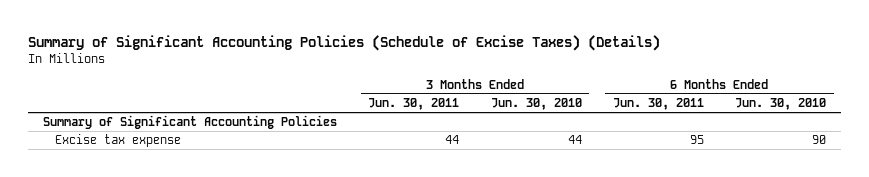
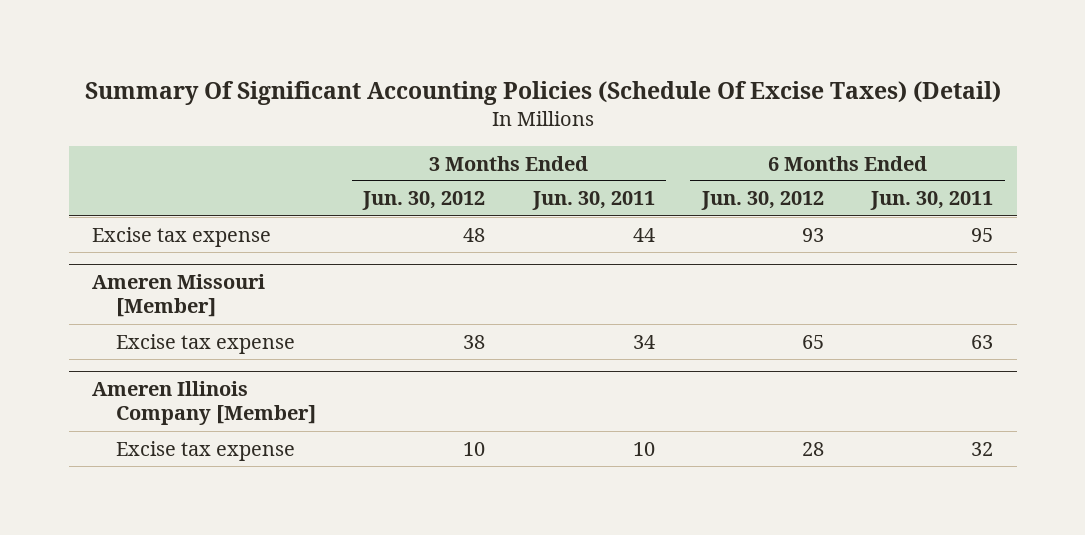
- Summary of Significant Accounting Policies (Schedule of Excise Taxes) (Details)
+ Summary Of Significant Accounting Policies (Schedule Of Excise Taxes) (Detail)
- | 3 Months Ended Jun. 30, 2011 | 3 Months Ended Jun. 30, 2010 | 6 Months Ended Jun. 30, 2011 | 6 Months Ended Jun. 30, 2010
+ | 3 Months Ended Jun. 30, 2012 | 3 Months Ended Jun. 30, 2011 | 6 Months Ended Jun. 30, 2012 | 6 Months Ended Jun. 30, 2011
- Summary of Significant Accounting Policies
+ Ameren Missouri [Member]
+ Excise tax expense | 38 | 34 | 65 | 63
+ Ameren Illinois Company [Member]
+ Excise tax expense | 10 | 10 | 28 | 32

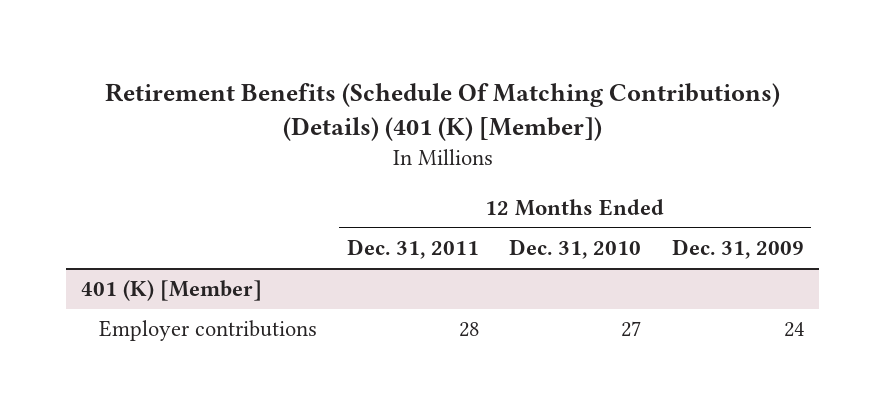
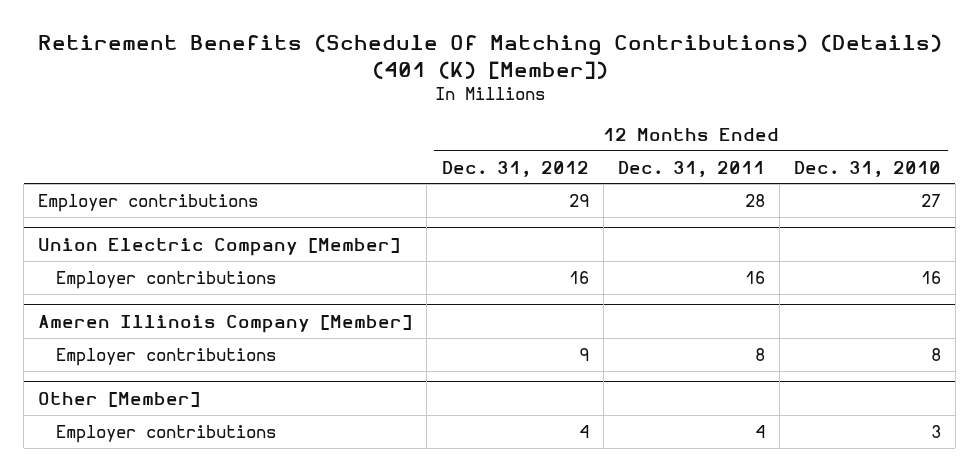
- | 12 Months Ended Dec. 31, 2011 | 12 Months Ended Dec. 31, 2010 | 12 Months Ended Dec. 31, 2009
+ | 12 Months Ended Dec. 31, 2012 | 12 Months Ended Dec. 31, 2011 | 12 Months Ended Dec. 31, 2010
- 401 (K) [Member]
+ Union Electric Company [Member]
+ Employer contributions | 16 | 16 | 16
+ Ameren Illinois Company [Member]
+ Employer contributions | 9 | 8 | 8
+ Other [Member]
+ Employer contributions | 4 | 4 | 3

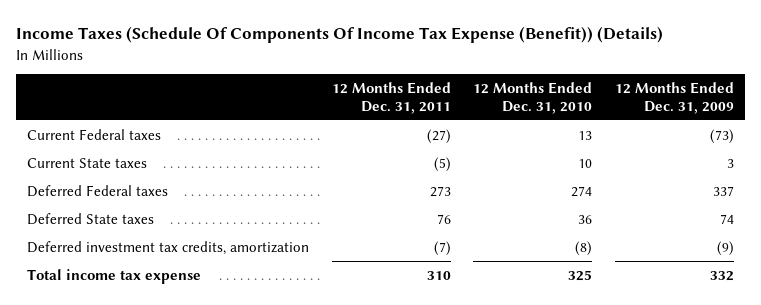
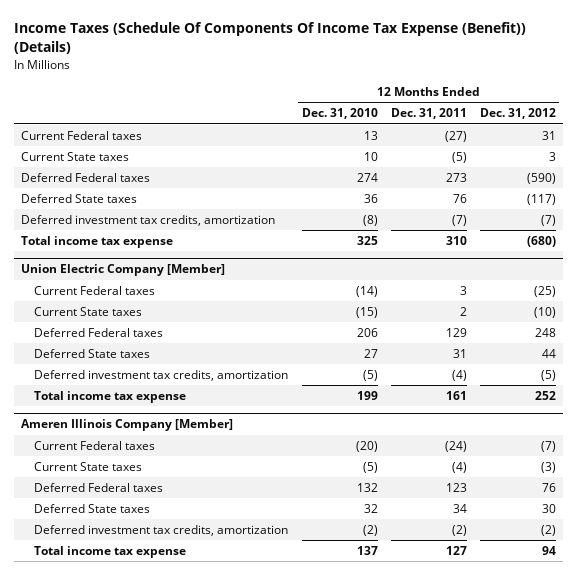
- | 12 Months Ended Dec. 31, 2011 | 12 Months Ended Dec. 31, 2010 | 12 Months Ended Dec. 31, 2009
+ | 12 Months Ended Dec. 31, 2010 | 12 Months Ended Dec. 31, 2011 | 12 Months Ended Dec. 31, 2012
+ Union Electric Company [Member]
+ Current Federal taxes | (14) | 3 | (25)
+ Current State taxes | (15) | 2 | (10)
+ Deferred Federal taxes | 206 | 129 | 248
+ Deferred State taxes | 27 | 31 | 44
+ Deferred investment tax credits, amortization | (5) | (4) | (5)
+ Total income tax expense | 199 | 161 | 252
+ Ameren Illinois Company [Member]
+ Current Federal taxes | (20) | (24) | (7)
+ Current State taxes | (5) | (4) | (3)
+ Deferred Federal taxes | 132 | 123 | 76
+ Deferred State taxes | 32 | 34 | 30
+ Deferred investment tax credits, amortization | (2) | (2) | (2)
+ Total income tax expense | 137 | 127 | 94

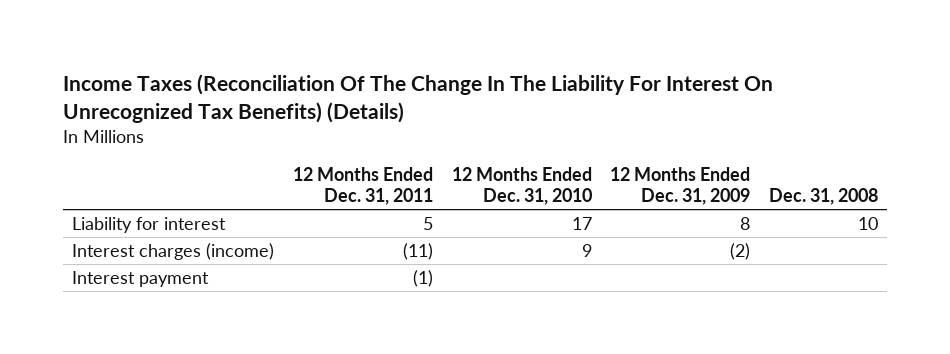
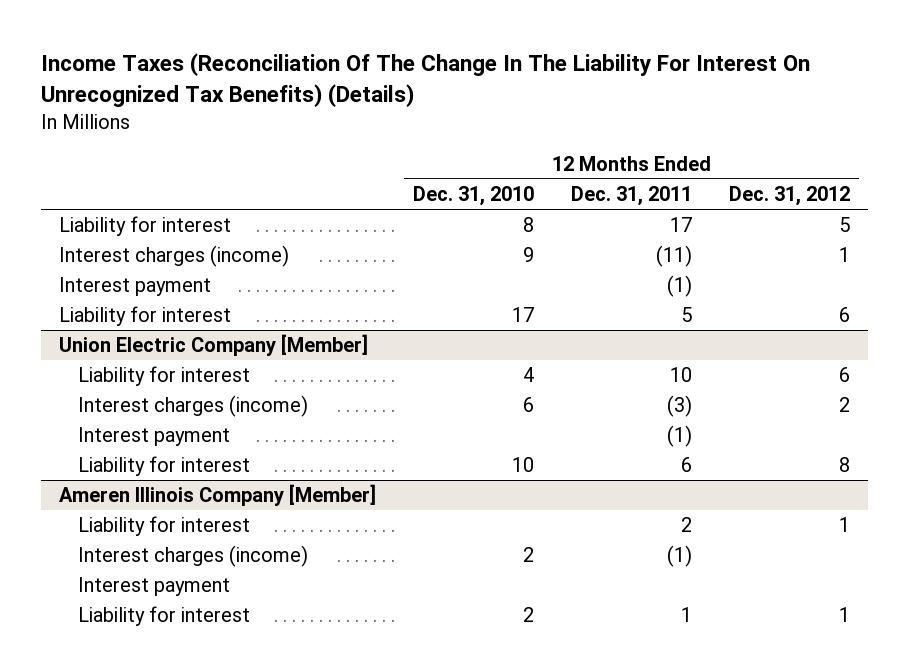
- | 12 Months Ended Dec. 31, 2011 | 12 Months Ended Dec. 31, 2010 | 12 Months Ended Dec. 31, 2009 | Dec. 31, 2008
+ | 12 Months Ended Dec. 31, 2010 | 12 Months Ended Dec. 31, 2011 | 12 Months Ended Dec. 31, 2012
+ Liability for interest | 8 | 17 | 5
moved down: Liability for interest | 17 | 5 | 6
+ Union Electric Company [Member]
+ Liability for interest | 4 | 10 | 6
+ Interest charges (income) | 6 | (3) | 2
+ Interest payment | | (1) |
+ Liability for interest | 10 | 6 | 8
+ Ameren Illinois Company [Member]
+ Liability for interest | | 2 | 1
+ Interest charges (income) | 2 | (1) |
+ Interest payment
+ Liability for interest | 2 | 1 | 1

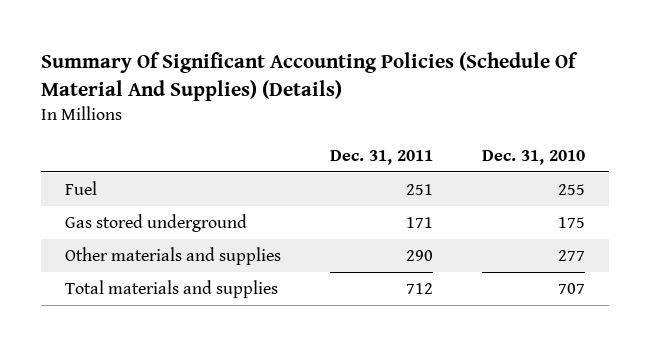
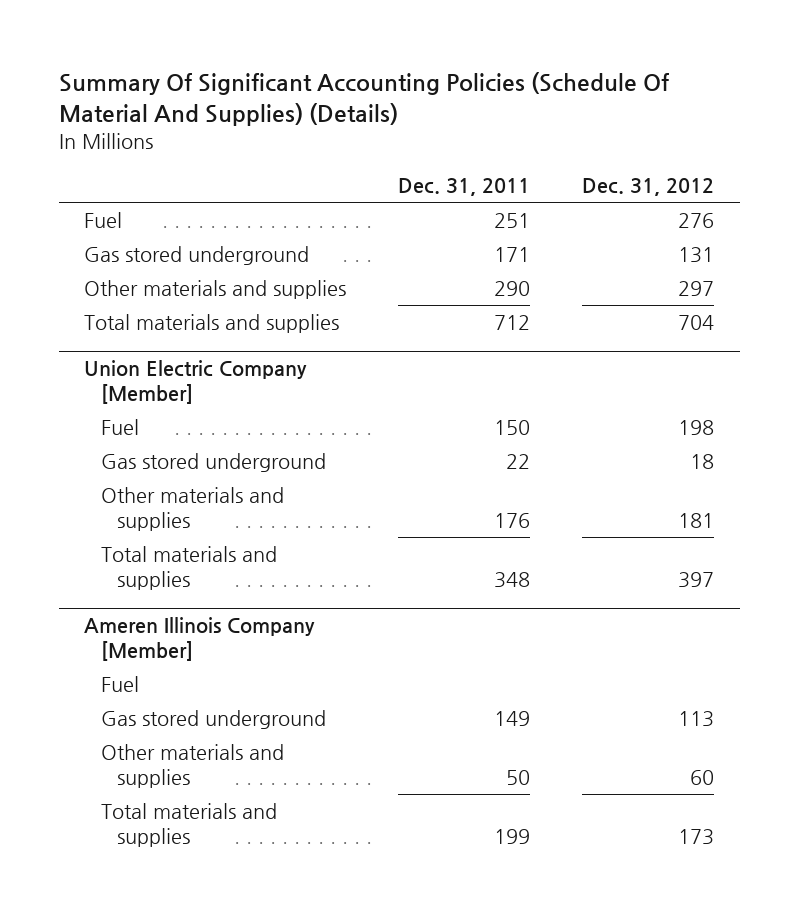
- | Dec. 31, 2011 | Dec. 31, 2010
+ | Dec. 31, 2011 | Dec. 31, 2012
+ Union Electric Company [Member]
+ Fuel | 150 | 198
+ Gas stored underground | 22 | 18
+ Other materials and supplies | 176 | 181
+ Total materials and supplies | 348 | 397
+ Ameren Illinois Company [Member]
+ Fuel
+ Gas stored underground | 149 | 113
+ Other materials and supplies | 50 | 60
+ Total materials and supplies | 199 | 173

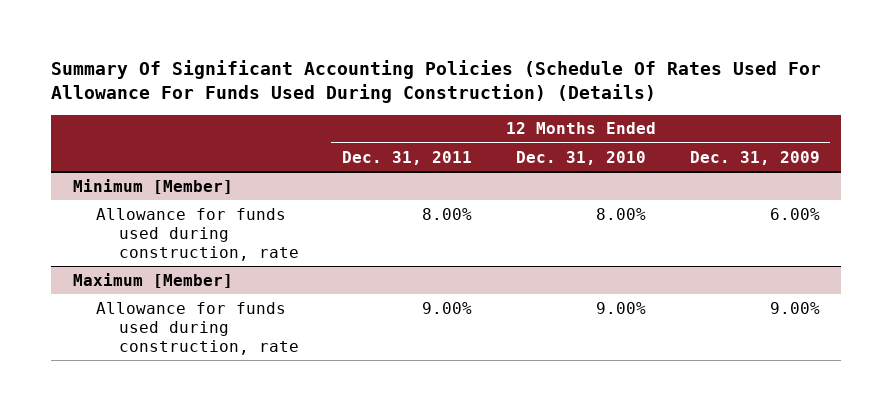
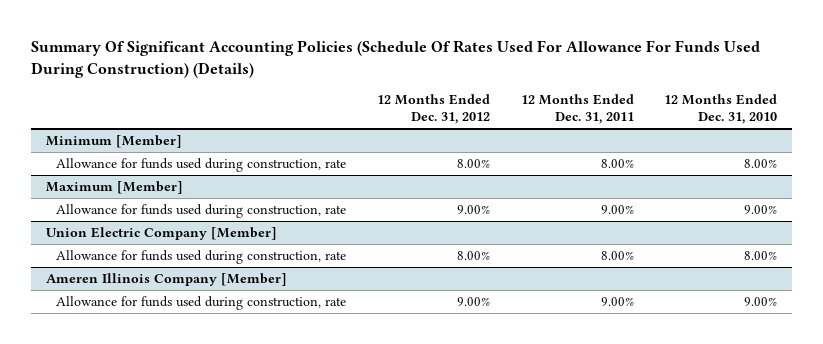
- | 12 Months Ended Dec. 31, 2011 | 12 Months Ended Dec. 31, 2010 | 12 Months Ended Dec. 31, 2009
+ | 12 Months Ended Dec. 31, 2012 | 12 Months Ended Dec. 31, 2011 | 12 Months Ended Dec. 31, 2010
+ Union Electric Company [Member]
+ Allowance for funds used during construction, rate | 8.00% | 8.00% | 8.00%
+ Ameren Illinois Company [Member]
+ Allowance for funds used during construction, rate | 9.00% | 9.00% | 9.00%

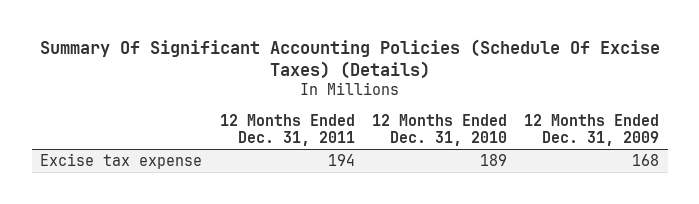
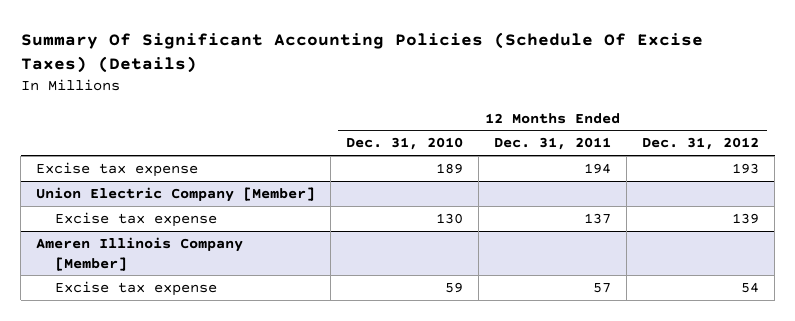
- | 12 Months Ended Dec. 31, 2011 | 12 Months Ended Dec. 31, 2010 | 12 Months Ended Dec. 31, 2009
+ | 12 Months Ended Dec. 31, 2010 | 12 Months Ended Dec. 31, 2011 | 12 Months Ended Dec. 31, 2012
+ Union Electric Company [Member]
+ Excise tax expense | 130 | 137 | 139
+ Ameren Illinois Company [Member]
+ Excise tax expense | 59 | 57 | 54

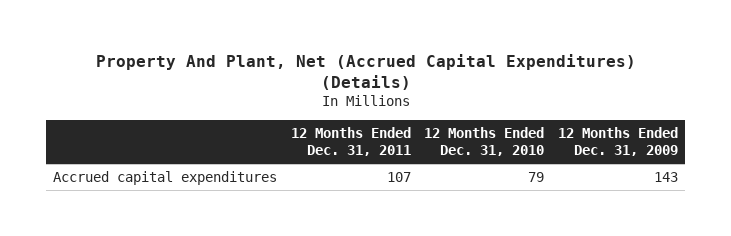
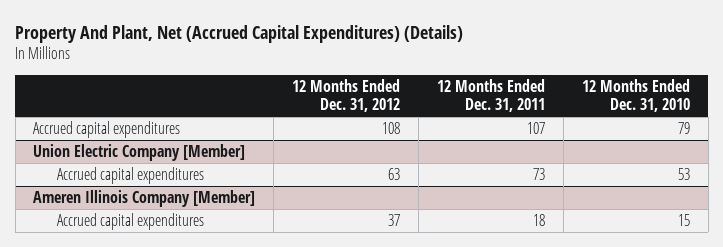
- | 12 Months Ended Dec. 31, 2011 | 12 Months Ended Dec. 31, 2010 | 12 Months Ended Dec. 31, 2009
+ | 12 Months Ended Dec. 31, 2012 | 12 Months Ended Dec. 31, 2011 | 12 Months Ended Dec. 31, 2010
+ Union Electric Company [Member]
+ Accrued capital expenditures | 63 | 73 | 53
+ Ameren Illinois Company [Member]
+ Accrued capital expenditures | 37 | 18 | 15

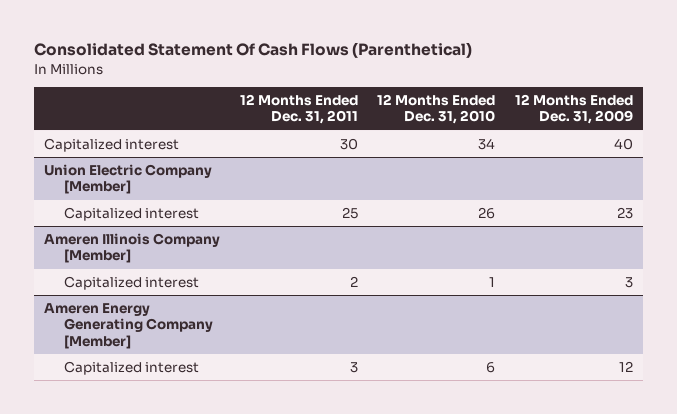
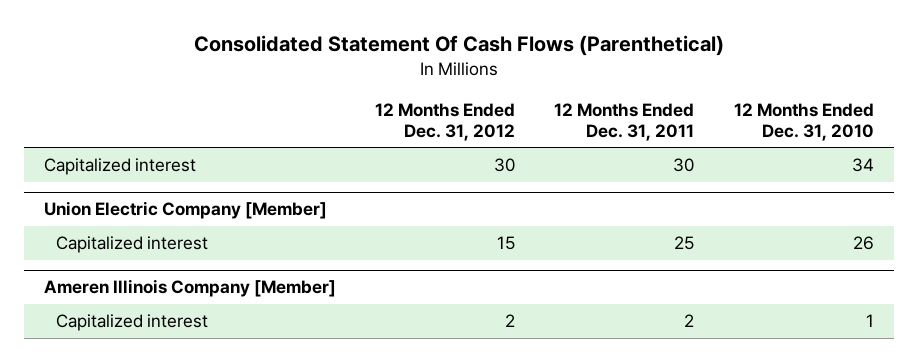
- | 12 Months Ended Dec. 31, 2011 | 12 Months Ended Dec. 31, 2010 | 12 Months Ended Dec. 31, 2009
+ | 12 Months Ended Dec. 31, 2012 | 12 Months Ended Dec. 31, 2011 | 12 Months Ended Dec. 31, 2010
- Ameren Energy Generating Company [Member]
- Capitalized interest | 3 | 6 | 12

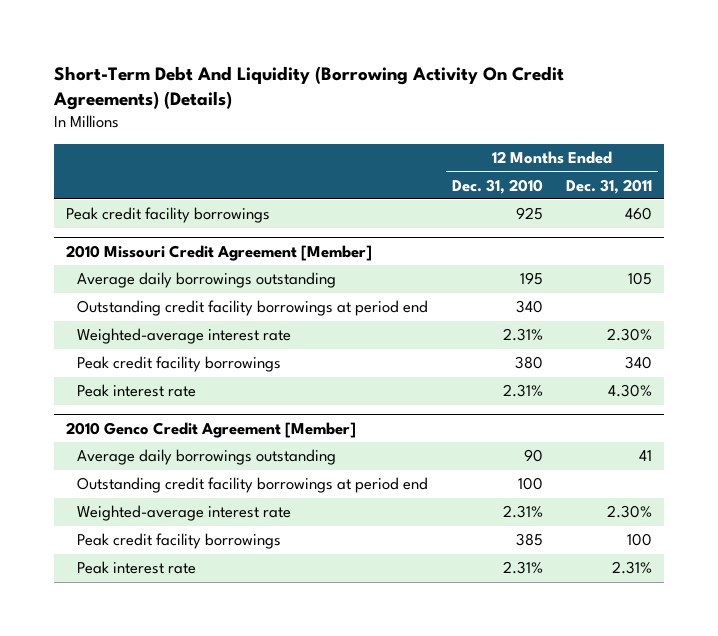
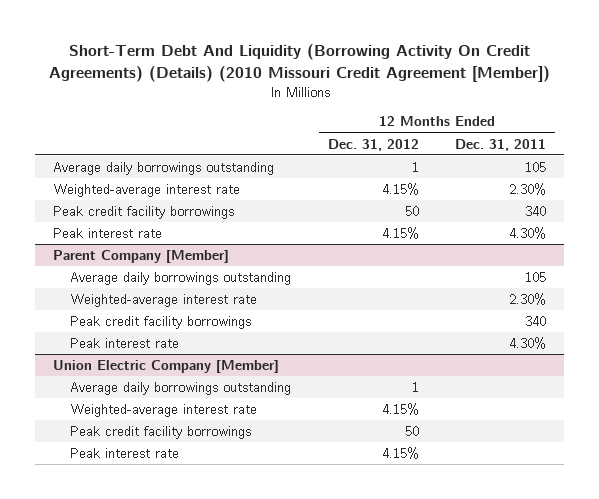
- Short-Term Debt And Liquidity (Borrowing Activity On Credit Agreements) (Details)
+ Short-Term Debt And Liquidity (Borrowing Activity On Credit Agreements) (Details) (2010 Missouri Credit Agreement [Member])
- | 12 Months Ended Dec. 31, 2010 | 12 Months Ended Dec. 31, 2011
+ | 12 Months Ended Dec. 31, 2012 | 12 Months Ended Dec. 31, 2011
- Peak credit facility borrowings | 925 | 460
- 2010 Missouri Credit Agreement [Member]
- Outstanding credit facility borrowings at period end | 340 |
- 2010 Genco Credit Agreement [Member]
- Average daily borrowings outstanding | 90 | 41
- Outstanding credit facility borrowings at period end | 100 |
+ Parent Company [Member]
+ Average daily borrowings outstanding | | 105
- Peak credit facility borrowings | 385 | 100
- Peak interest rate | 2.31% | 2.31%
+ Peak credit facility borrowings | | 340
+ Peak interest rate | | 4.30%
+ Union Electric Company [Member]
+ Average daily borrowings outstanding | 1 |
+ Weighted-average interest rate | 4.15% |
+ Peak credit facility borrowings | 50 |
+ Peak interest rate | 4.15% |

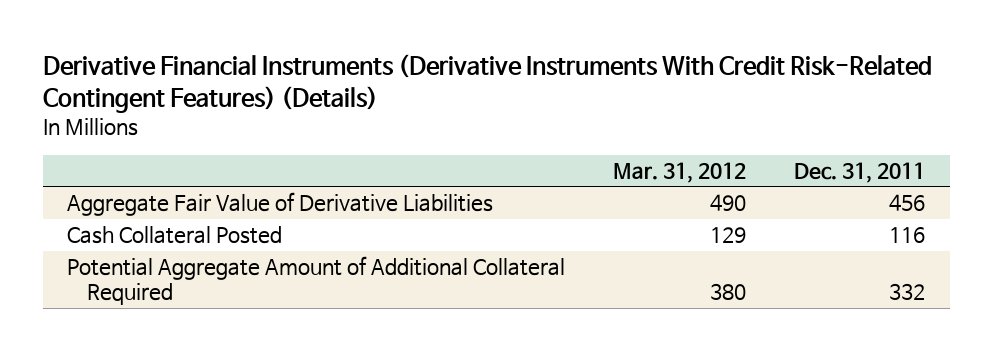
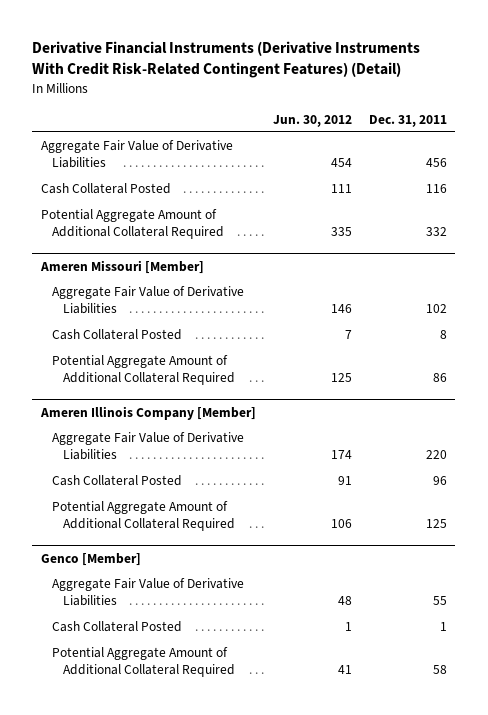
- Derivative Financial Instruments (Derivative Instruments With Credit Risk-Related Contingent Features) (Details)
+ Derivative Financial Instruments (Derivative Instruments With Credit Risk-Related Contingent Features) (Detail)
- | Mar. 31, 2012 | Dec. 31, 2011
+ | Jun. 30, 2012 | Dec. 31, 2011
+ Ameren Missouri [Member]
+ Aggregate Fair Value of Derivative Liabilities | 146 | 102
+ Cash Collateral Posted | 7 | 8
+ Potential Aggregate Amount of Additional Collateral Required | 125 | 86
+ Ameren Illinois Company [Member]
+ Aggregate Fair Value of Derivative Liabilities | 174 | 220
+ Cash Collateral Posted | 91 | 96
+ Potential Aggregate Amount of Additional Collateral Required | 106 | 125
+ Genco [Member]
+ Aggregate Fair Value of Derivative Liabilities | 48 | 55
+ Cash Collateral Posted | 1 | 1
+ Potential Aggregate Amount of Additional Collateral Required | 41 | 58

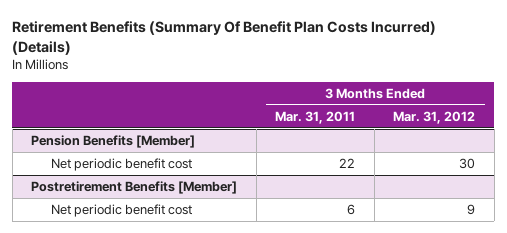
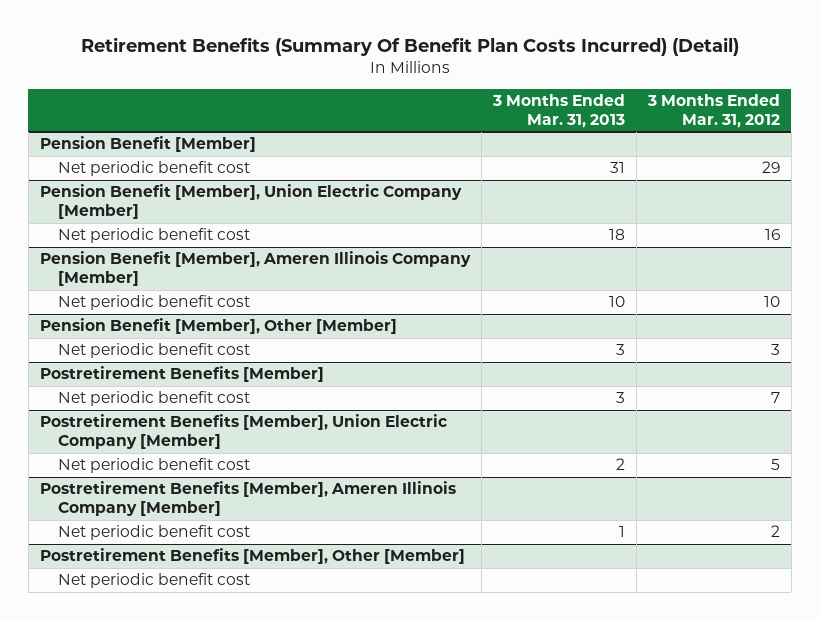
- Retirement Benefits (Summary Of Benefit Plan Costs Incurred) (Details)
+ Retirement Benefits (Summary Of Benefit Plan Costs Incurred) (Detail)
- | 3 Months Ended Mar. 31, 2011 | 3 Months Ended Mar. 31, 2012
+ | 3 Months Ended Mar. 31, 2013 | 3 Months Ended Mar. 31, 2012
- Pension Benefits [Member]
- Net periodic benefit cost | 22 | 30
+ Pension Benefit [Member]
+ Net periodic benefit cost | 31 | 29
+ Pension Benefit [Member], Union Electric Company [Member]
+ Net periodic benefit cost | 18 | 16
+ Pension Benefit [Member], Ameren Illinois Company [Member]
+ Net periodic benefit cost | 10 | 10
+ Pension Benefit [Member], Other [Member]
+ Net periodic benefit cost | 3 | 3
@ Postretirement Benefits [Member]
- Net periodic benefit cost | 6 | 9
+ Net periodic benefit cost | 3 | 7
+ Postretirement Benefits [Member], Union Electric Company [Member]
+ Net periodic benefit cost | 2 | 5
+ Postretirement Benefits [Member], Ameren Illinois Company [Member]
+ Net periodic benefit cost | 1 | 2
+ Postretirement Benefits [Member], Other [Member]
+ Net periodic benefit cost

